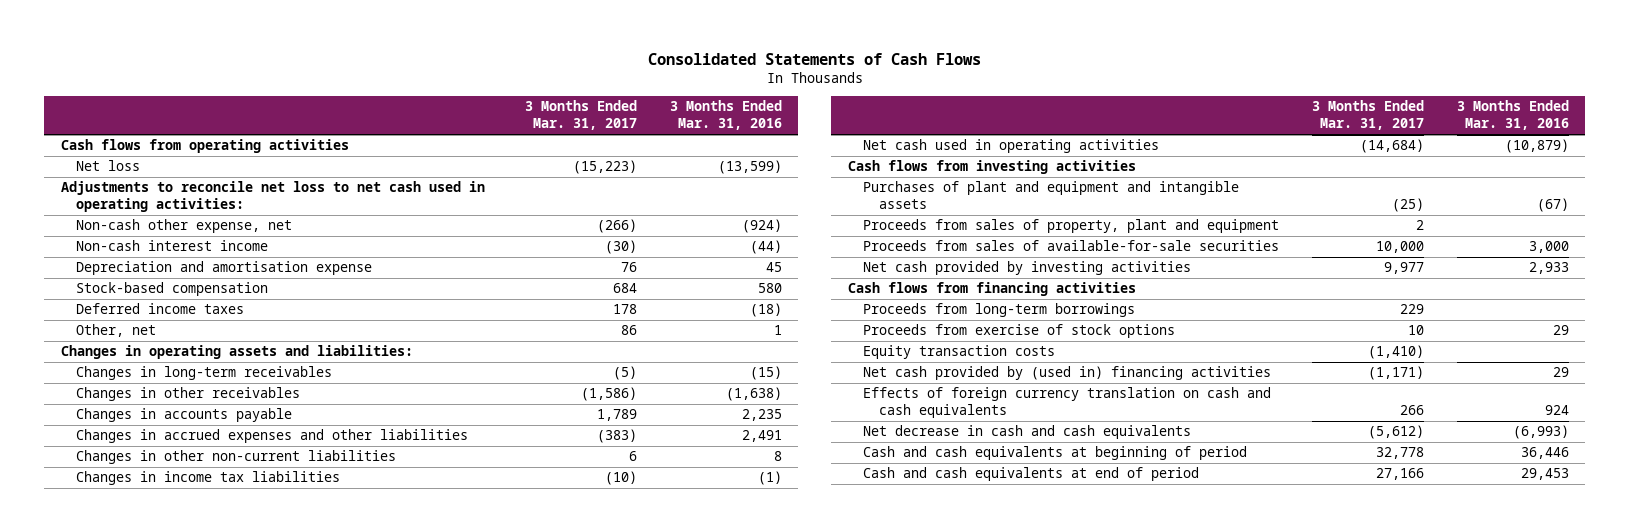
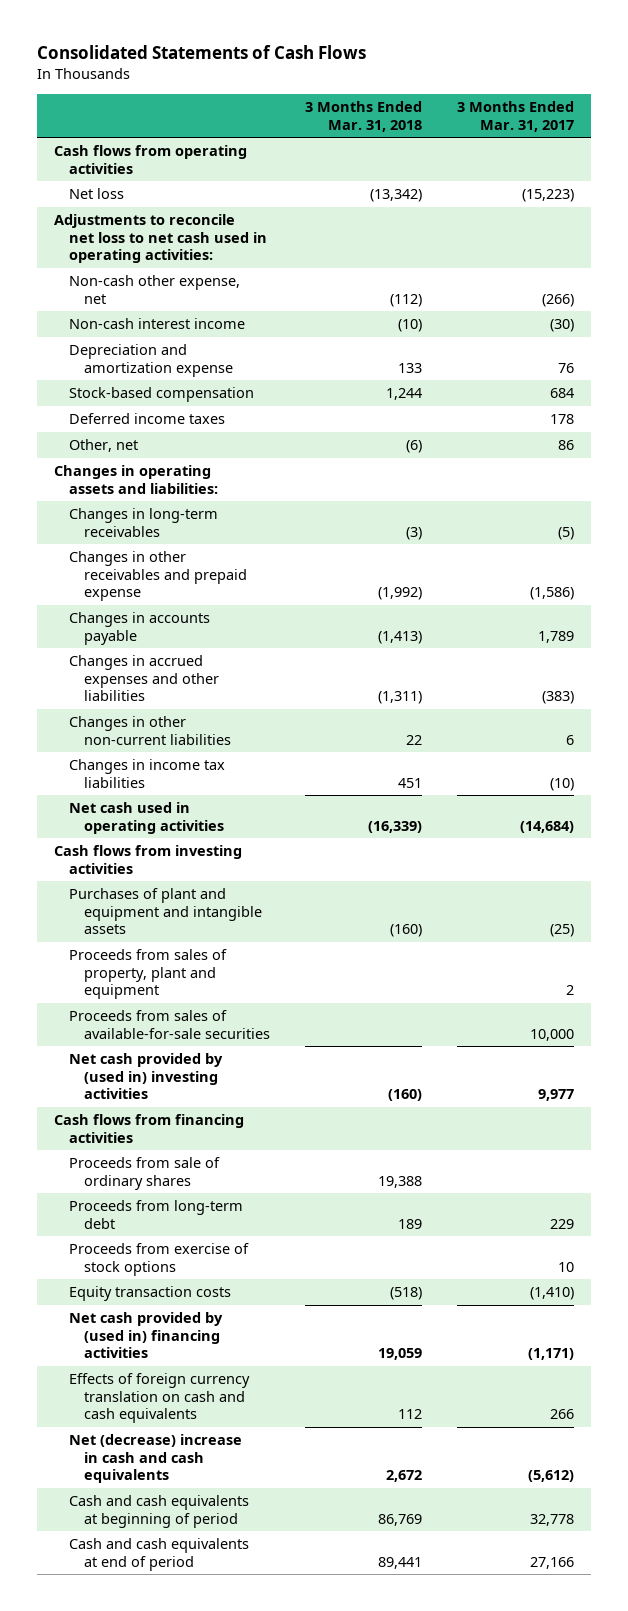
- | 3 Months Ended Mar. 31, 2017 | 3 Months Ended Mar. 31, 2016
+ | 3 Months Ended Mar. 31, 2018 | 3 Months Ended Mar. 31, 2017
- Depreciation and amortisation expense | 76 | 45
+ Depreciation and amortization expense | 133 | 76
- Changes in other receivables | (1,586) | (1,638)
+ Changes in other receivables and prepaid expense | (1,992) | (1,586)
- Net cash provided by investing activities | 9,977 | 2,933
+ Net cash provided by (used in) investing activities | (160) | 9,977
- Proceeds from long-term borrowings | 229 |
+ Proceeds from sale of ordinary shares | 19,388 |
+ Proceeds from long-term debt | 189 | 229
- Net decrease in cash and cash equivalents | (5,612) | (6,993)
+ Net (decrease) increase in cash and cash equivalents | 2,672 | (5,612)

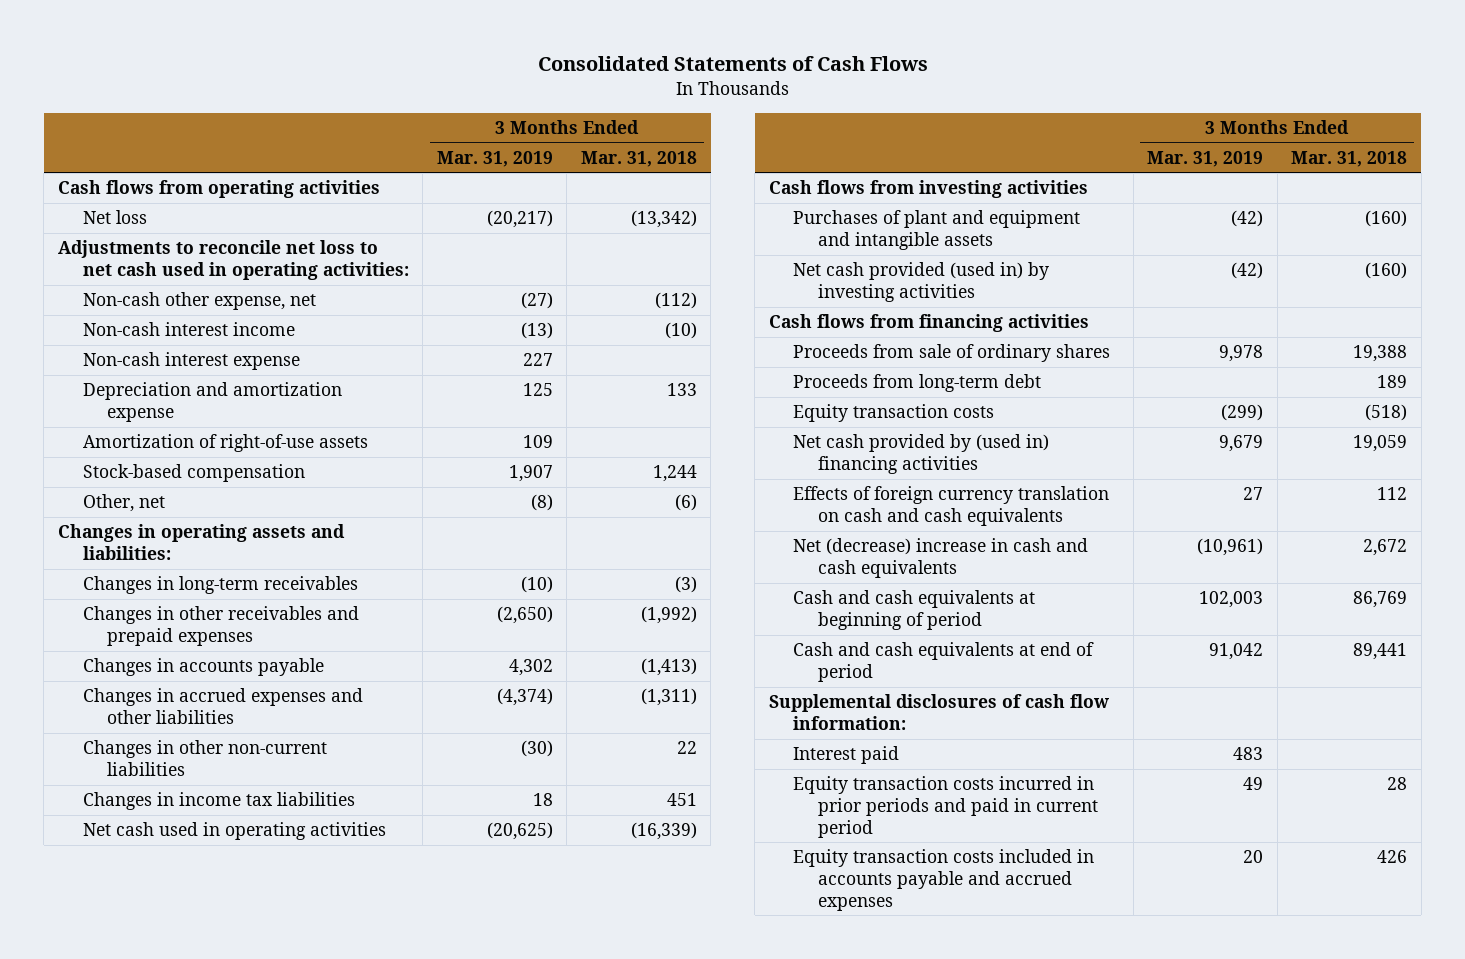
- | 3 Months Ended Mar. 31, 2018 | 3 Months Ended Mar. 31, 2017
+ | 3 Months Ended Mar. 31, 2019 | 3 Months Ended Mar. 31, 2018
+ Non-cash interest expense | 227 |
+ Amortization of right-of-use assets | 109 |
- Deferred income taxes | | 178
- Changes in other receivables and prepaid expense | (1,992) | (1,586)
+ Changes in other receivables and prepaid expenses | (2,650) | (1,992)
- Proceeds from sales of property, plant and equipment | | 2
- Proceeds from sales of available-for-sale securities | | 10,000
- Net cash provided by (used in) investing activities | (160) | 9,977
+ Net cash provided (used in) by investing activities | (42) | (160)
- Proceeds from exercise of stock options | | 10
+ Supplemental disclosures of cash flow information:
+ Interest paid | 483 |
+ Equity transaction costs incurred in prior periods and paid in current period | 49 | 28
+ Equity transaction costs included in accounts payable and accrued expenses | 20 | 426

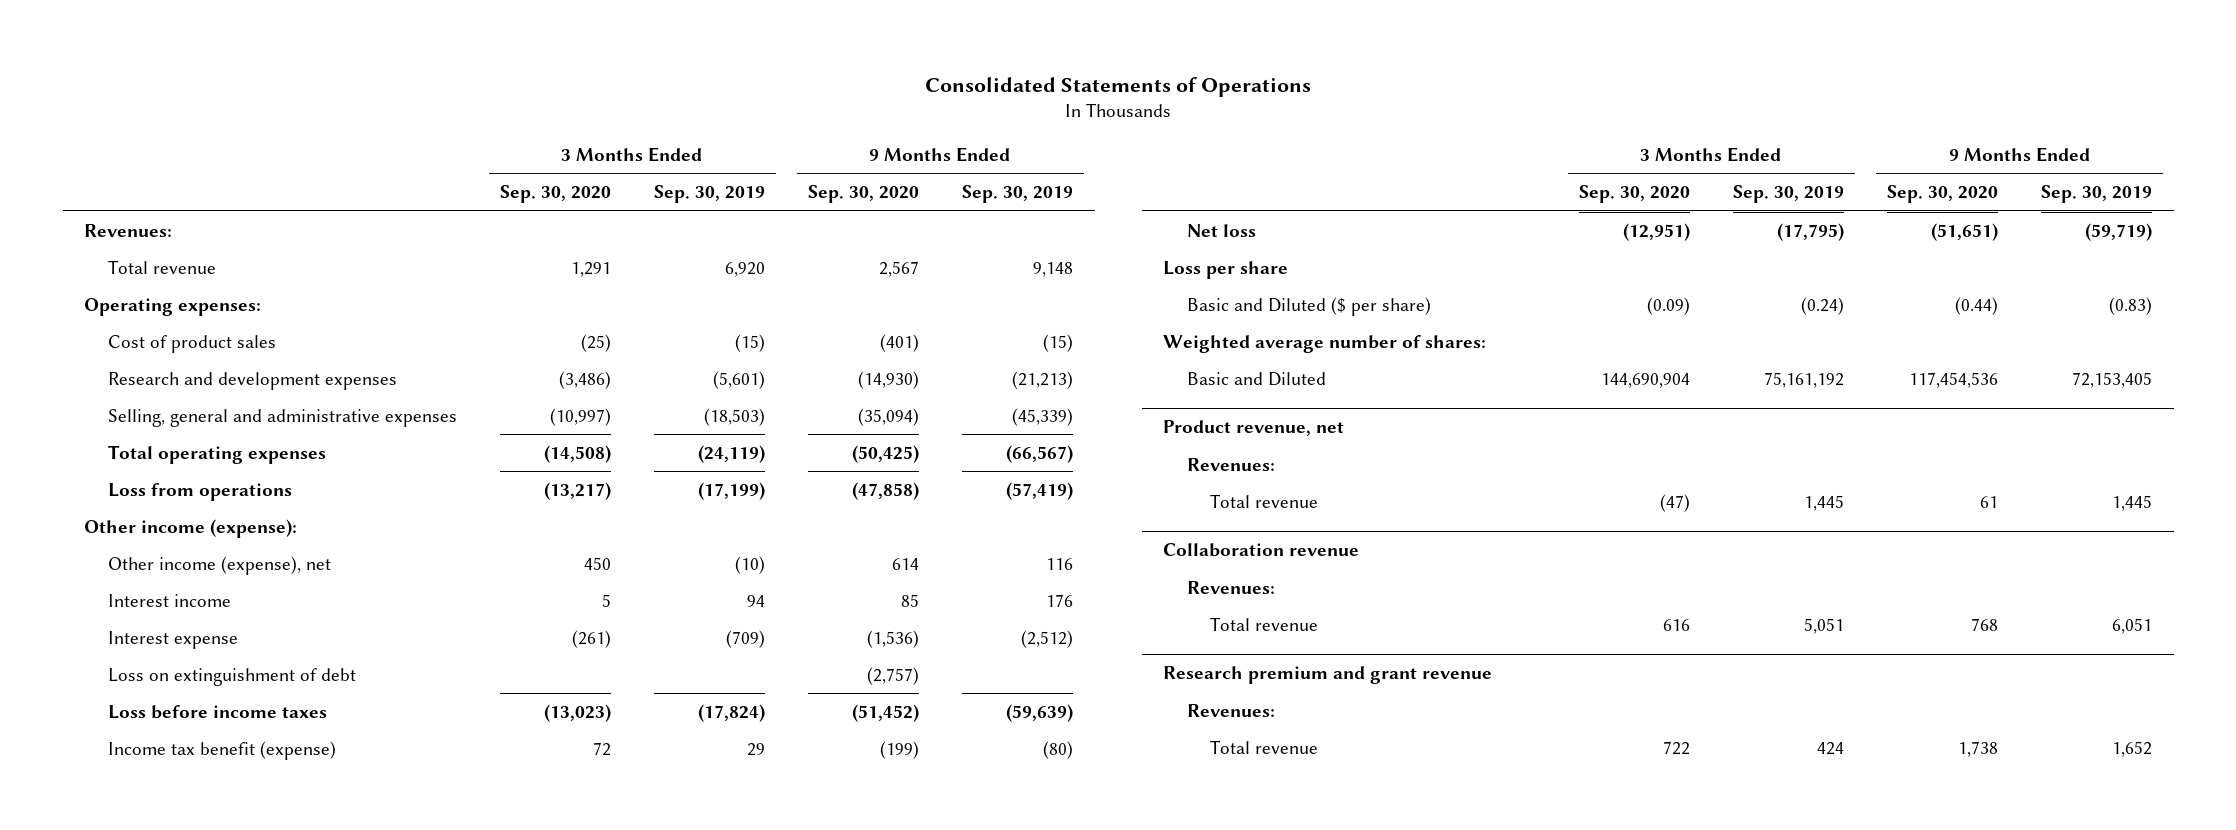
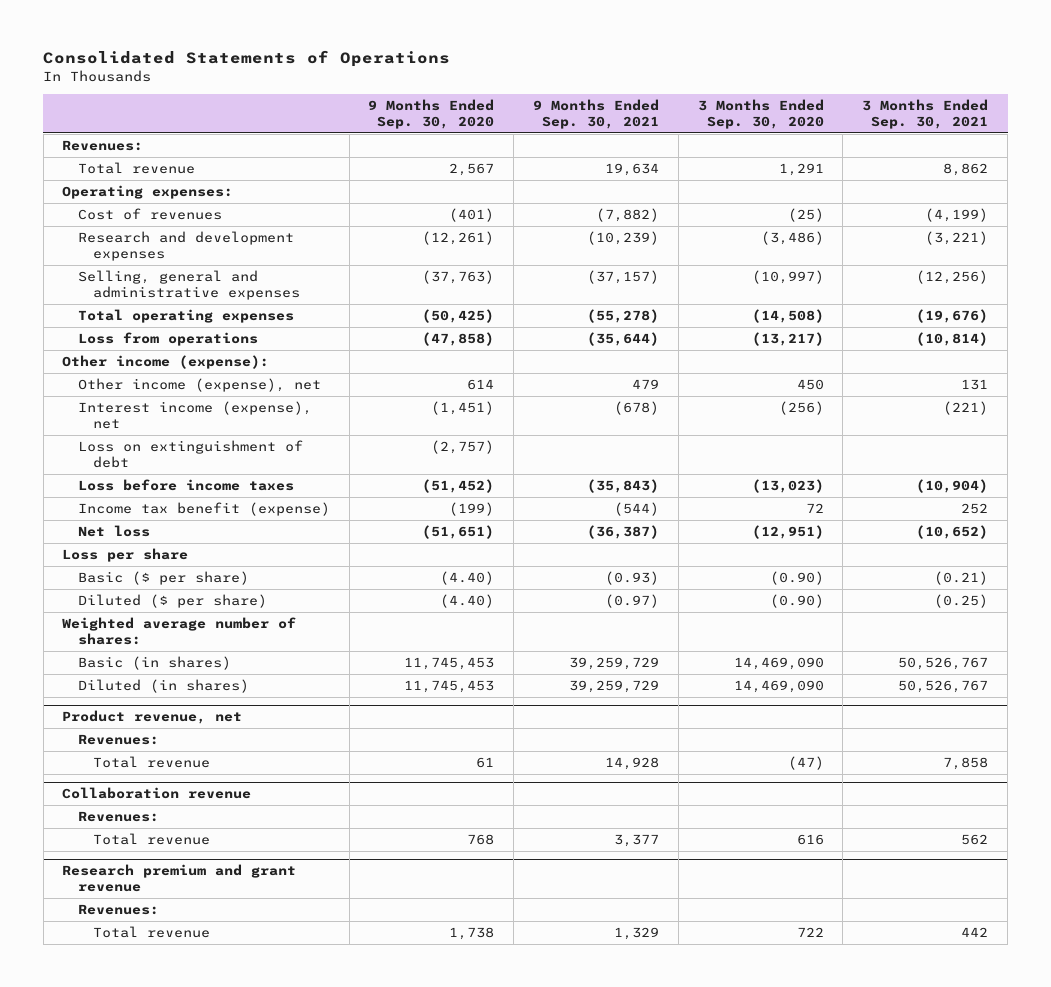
- | 3 Months Ended Sep. 30, 2020 | 3 Months Ended Sep. 30, 2019 | 9 Months Ended Sep. 30, 2020 | 9 Months Ended Sep. 30, 2019
+ | 9 Months Ended Sep. 30, 2020 | 9 Months Ended Sep. 30, 2021 | 3 Months Ended Sep. 30, 2020 | 3 Months Ended Sep. 30, 2021
- Cost of product sales | (25) | (15) | (401) | (15)
- Research and development expenses | (3,486) | (5,601) | (14,930) | (21,213)
- Selling, general and administrative expenses | (10,997) | (18,503) | (35,094) | (45,339)
+ Cost of revenues | (401) | (7,882) | (25) | (4,199)
+ Research and development expenses | (12,261) | (10,239) | (3,486) | (3,221)
+ Selling, general and administrative expenses | (37,763) | (37,157) | (10,997) | (12,256)
- Interest income | 5 | 94 | 85 | 176
- Interest expense | (261) | (709) | (1,536) | (2,512)
+ Interest income (expense), net | (1,451) | (678) | (256) | (221)
- Basic and Diluted ($ per share) | (0.09) | (0.24) | (0.44) | (0.83)
+ Basic ($ per share) | (4.40) | (0.93) | (0.90) | (0.21)
+ Diluted ($ per share) | (4.40) | (0.97) | (0.90) | (0.25)
- Basic and Diluted | 144,690,904 | 75,161,192 | 117,454,536 | 72,153,405
+ Basic (in shares) | 11,745,453 | 39,259,729 | 14,469,090 | 50,526,767
+ Diluted (in shares) | 11,745,453 | 39,259,729 | 14,469,090 | 50,526,767

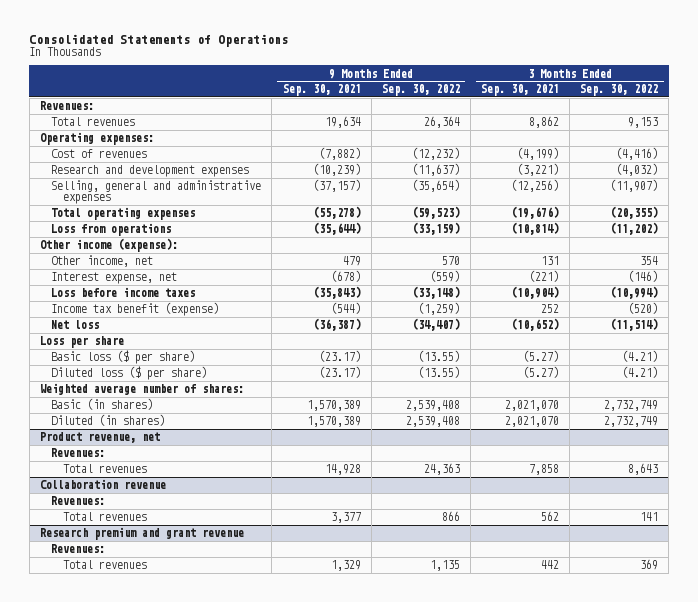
- | 9 Months Ended Sep. 30, 2020 | 9 Months Ended Sep. 30, 2021 | 3 Months Ended Sep. 30, 2020 | 3 Months Ended Sep. 30, 2021
+ | 9 Months Ended Sep. 30, 2021 | 9 Months Ended Sep. 30, 2022 | 3 Months Ended Sep. 30, 2021 | 3 Months Ended Sep. 30, 2022
- Total revenue | 2,567 | 19,634 | 1,291 | 8,862
+ Total revenues | 19,634 | 26,364 | 8,862 | 9,153
- Other income (expense), net | 614 | 479 | 450 | 131
- Interest income (expense), net | (1,451) | (678) | (256) | (221)
- Loss on extinguishment of debt | (2,757) | | |
+ Other income, net | 479 | 570 | 131 | 354
+ Interest expense, net | (678) | (559) | (221) | (146)
- Basic ($ per share) | (4.40) | (0.93) | (0.90) | (0.21)
- Diluted ($ per share) | (4.40) | (0.97) | (0.90) | (0.25)
+ Basic loss ($ per share) | (23.17) | (13.55) | (5.27) | (4.21)
+ Diluted loss ($ per share) | (23.17) | (13.55) | (5.27) | (4.21)
- Basic (in shares) | 11,745,453 | 39,259,729 | 14,469,090 | 50,526,767
- Diluted (in shares) | 11,745,453 | 39,259,729 | 14,469,090 | 50,526,767
+ Basic (in shares) | 1,570,389 | 2,539,408 | 2,021,070 | 2,732,749
+ Diluted (in shares) | 1,570,389 | 2,539,408 | 2,021,070 | 2,732,749
@ Product revenue, net
- Total revenue | 61 | 14,928 | (47) | 7,858
+ Total revenues | 14,928 | 24,363 | 7,858 | 8,643
@ Collaboration revenue
- Total revenue | 768 | 3,377 | 616 | 562
+ Total revenues | 3,377 | 866 | 562 | 141
@ Research premium and grant revenue
- Total revenue | 1,738 | 1,329 | 722 | 442
+ Total revenues | 1,329 | 1,135 | 442 | 369

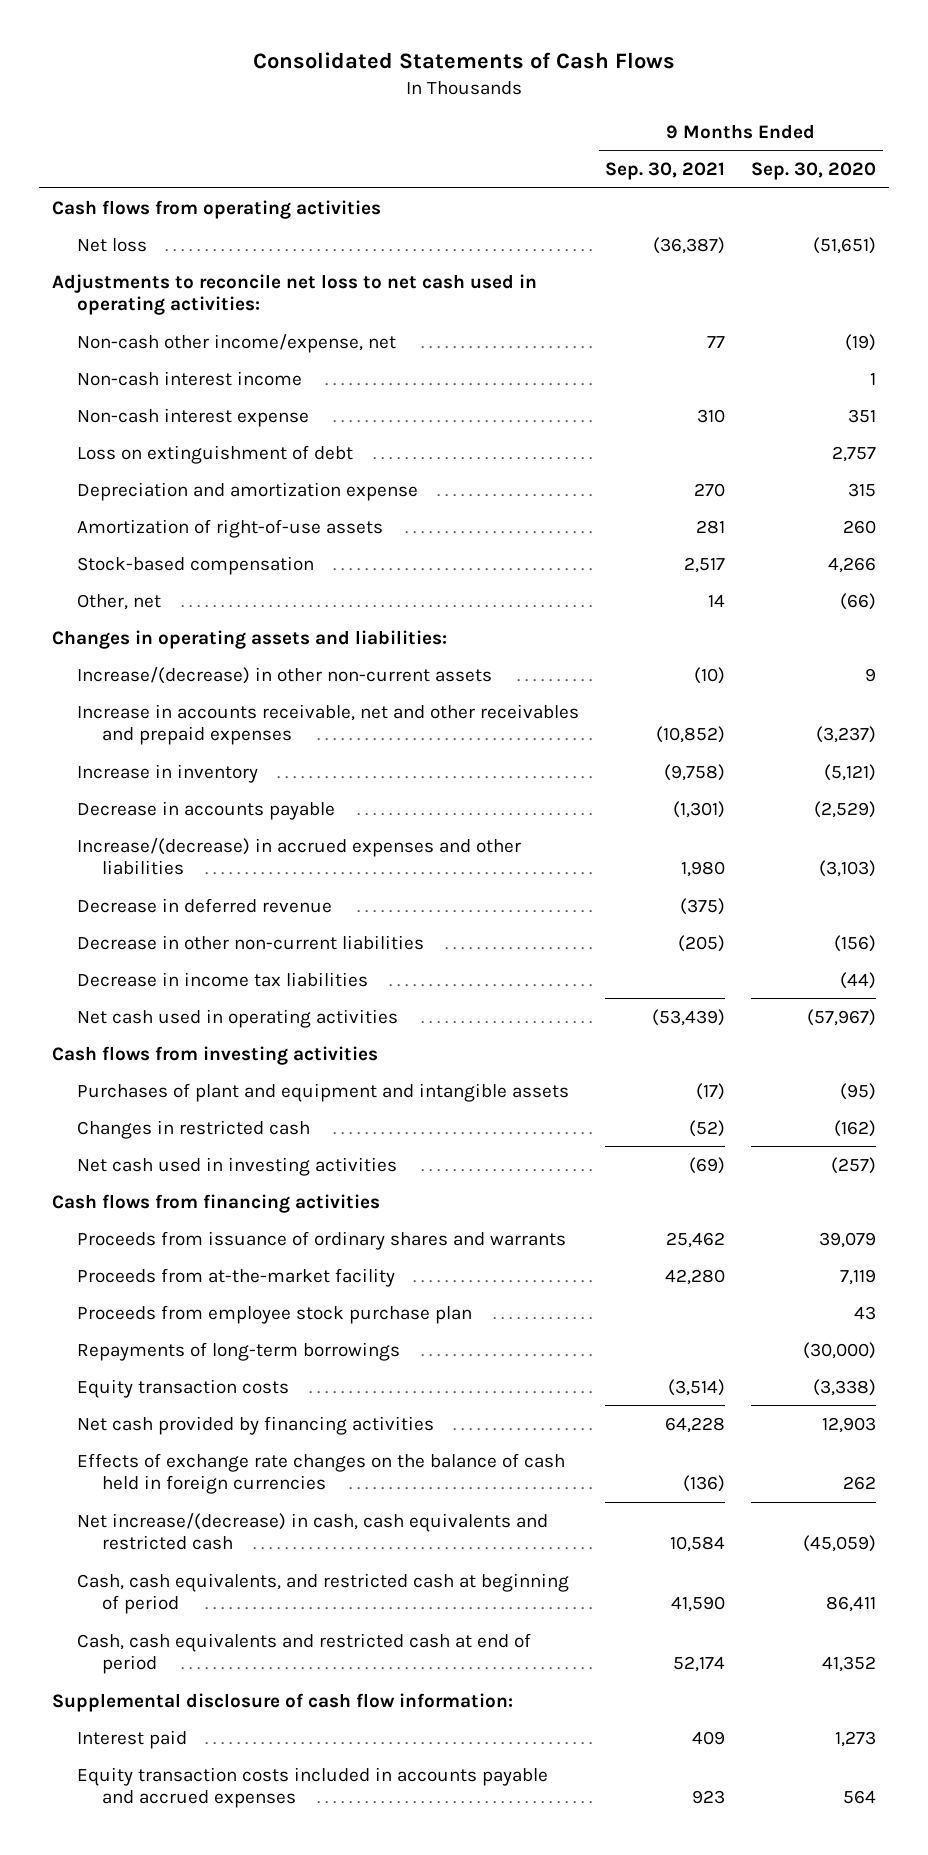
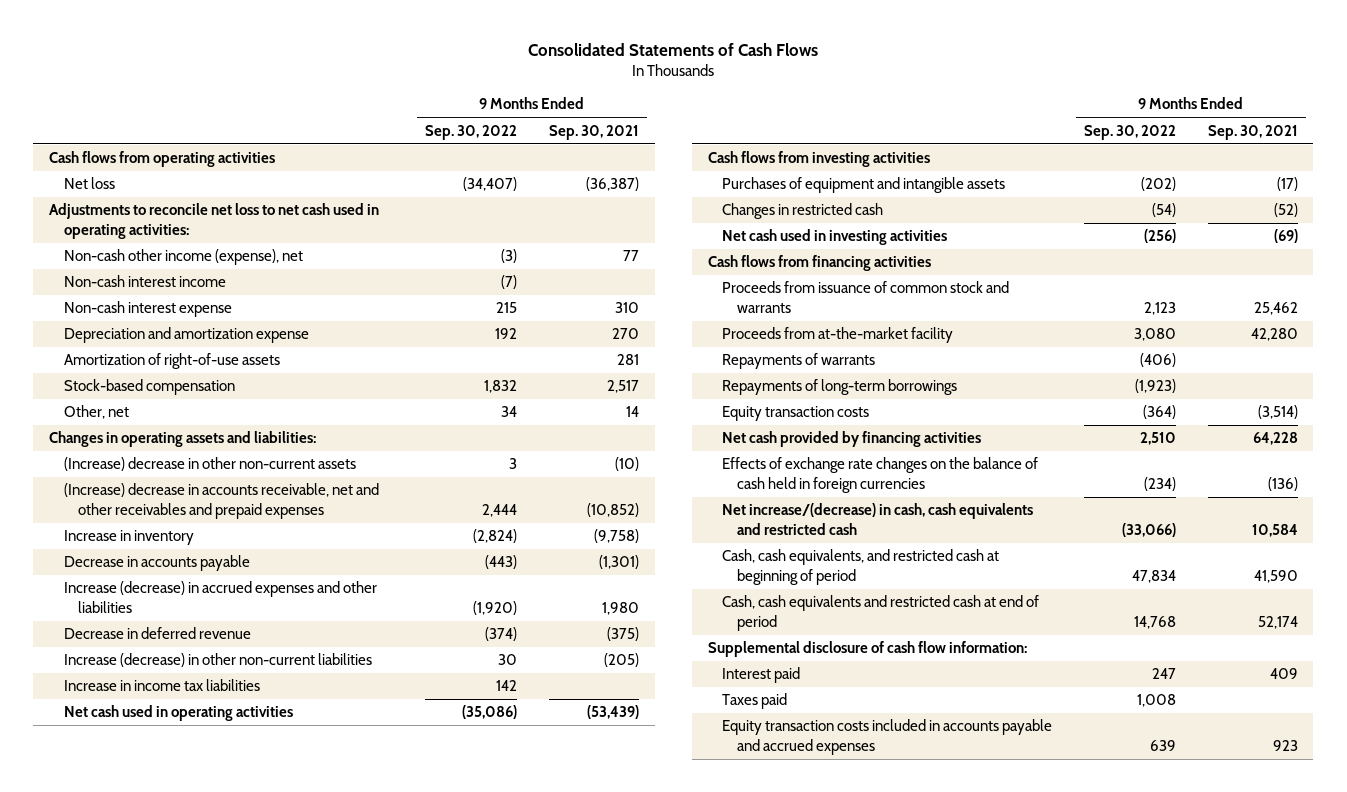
- | 9 Months Ended Sep. 30, 2021 | 9 Months Ended Sep. 30, 2020
+ | 9 Months Ended Sep. 30, 2022 | 9 Months Ended Sep. 30, 2021
- Non-cash other income/expense, net | 77 | (19)
+ Non-cash other income (expense), net | (3) | 77
- Loss on extinguishment of debt | | 2,757
- Increase/(decrease) in other non-current assets | (10) | 9
- Increase in accounts receivable, net and other receivables and prepaid expenses | (10,852) | (3,237)
+ (Increase) decrease in other non-current assets | 3 | (10)
+ (Increase) decrease in accounts receivable, net and other receivables and prepaid expenses | 2,444 | (10,852)
- Increase/(decrease) in accrued expenses and other liabilities | 1,980 | (3,103)
+ Increase (decrease) in accrued expenses and other liabilities | (1,920) | 1,980
- Decrease in other non-current liabilities | (205) | (156)
- Decrease in income tax liabilities | | (44)
+ Increase (decrease) in other non-current liabilities | 30 | (205)
+ Increase in income tax liabilities | 142 |
- Purchases of plant and equipment and intangible assets | (17) | (95)
+ Purchases of equipment and intangible assets | (202) | (17)
- Proceeds from issuance of ordinary shares and warrants | 25,462 | 39,079
+ Proceeds from issuance of common stock and warrants | 2,123 | 25,462
- Proceeds from employee stock purchase plan | | 43
+ Repayments of warrants | (406) |
+ Taxes paid | 1,008 |

